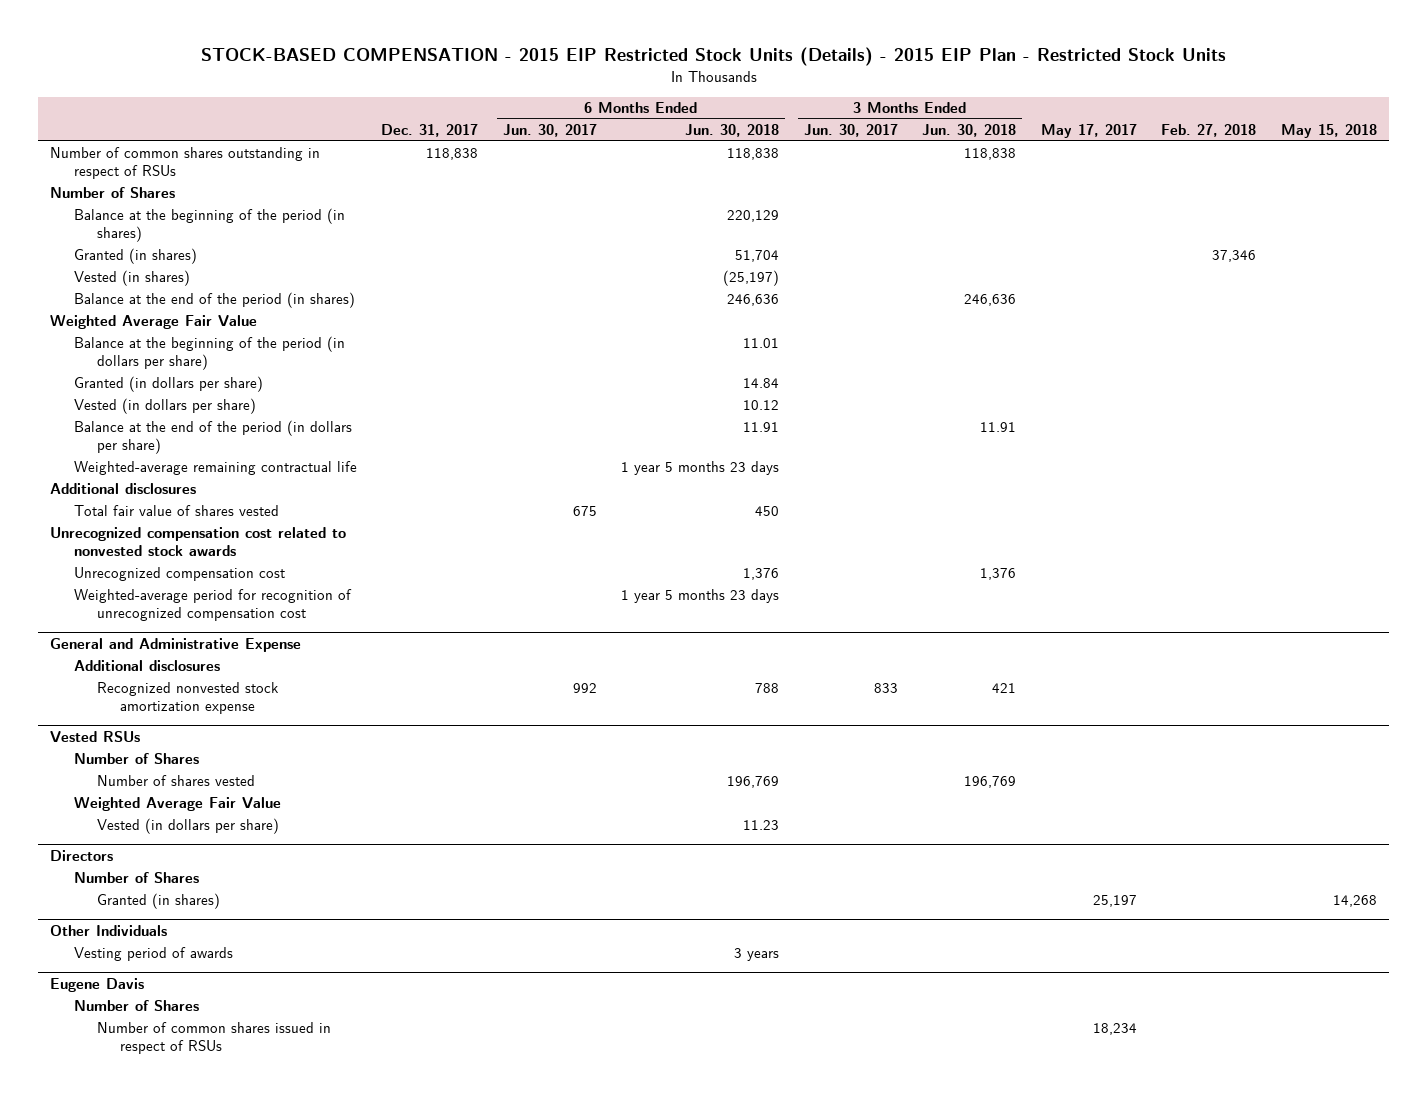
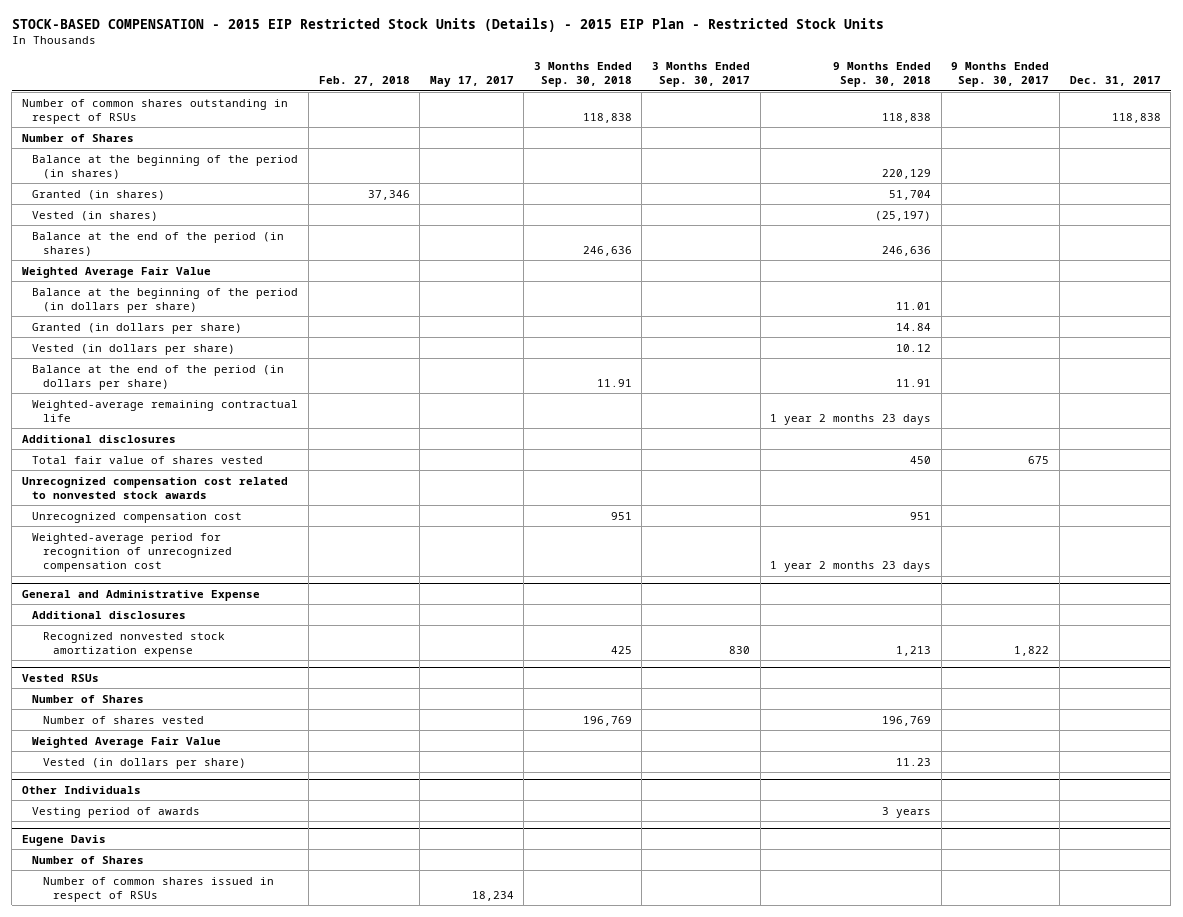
- | Dec. 31, 2017 | 6 Months Ended Jun. 30, 2017 | 6 Months Ended Jun. 30, 2018 | 3 Months Ended Jun. 30, 2017 | 3 Months Ended Jun. 30, 2018 | May 17, 2017 | Feb. 27, 2018 | May 15, 2018
+ | Feb. 27, 2018 | May 17, 2017 | 3 Months Ended Sep. 30, 2018 | 3 Months Ended Sep. 30, 2017 | 9 Months Ended Sep. 30, 2018 | 9 Months Ended Sep. 30, 2017 | Dec. 31, 2017
- Directors
- Number of Shares
- Granted (in shares) | | | | | | 25,197 | | 14,268

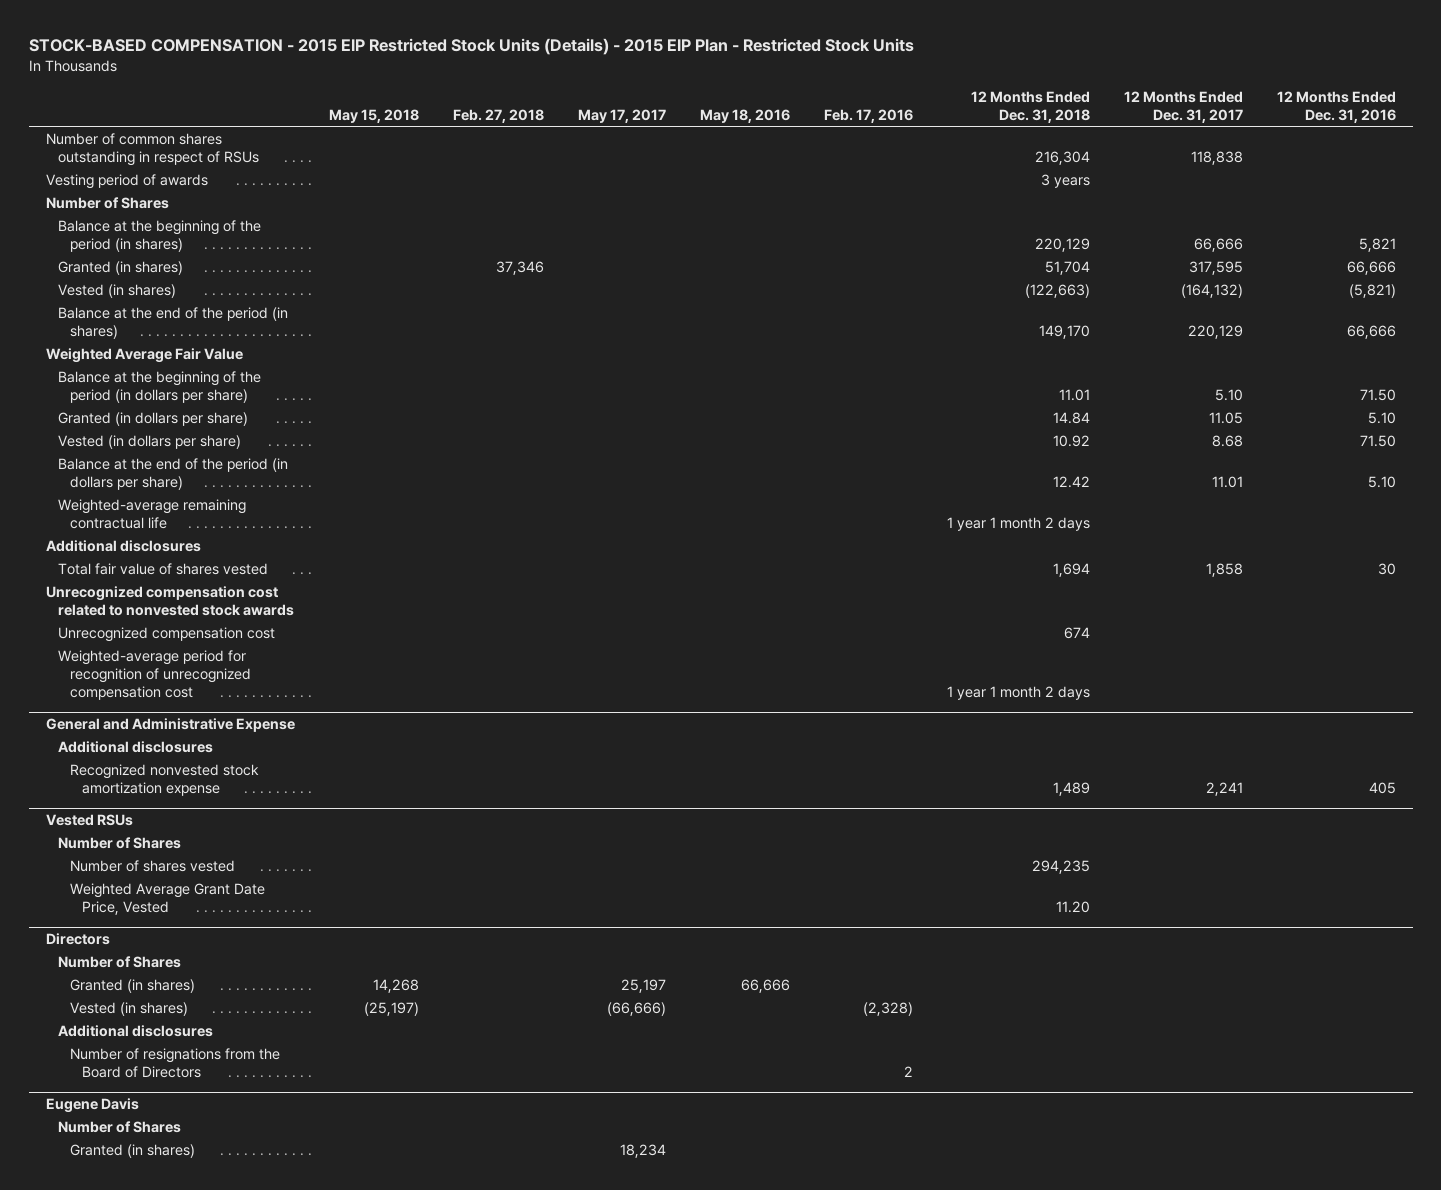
- | Feb. 27, 2018 | May 17, 2017 | 3 Months Ended Sep. 30, 2018 | 3 Months Ended Sep. 30, 2017 | 9 Months Ended Sep. 30, 2018 | 9 Months Ended Sep. 30, 2017 | Dec. 31, 2017
+ | May 15, 2018 | Feb. 27, 2018 | May 17, 2017 | May 18, 2016 | Feb. 17, 2016 | 12 Months Ended Dec. 31, 2018 | 12 Months Ended Dec. 31, 2017 | 12 Months Ended Dec. 31, 2016
+ Vesting period of awards | | | | | | 3 years | |
@ Vested RSUs
- Weighted Average Fair Value
- Vested (in dollars per share) | | | | | 11.23 | |
- Other Individuals
- Vesting period of awards | | | | | 3 years | |
@ Vested RSUs
+ Weighted Average Grant Date Price, Vested | | | | | | 11.20 | |
+ Directors
+ Number of Shares
+ Granted (in shares) | 14,268 | | 25,197 | 66,666 | | | |
+ Vested (in shares) | (25,197) | | (66,666) | | (2,328) | | |
+ Additional disclosures
+ Number of resignations from the Board of Directors | | | | | 2 | | |
@ Eugene Davis
- Number of common shares issued in respect of RSUs | | 18,234 | | | | |
+ Granted (in shares) | | | 18,234 | | | | |

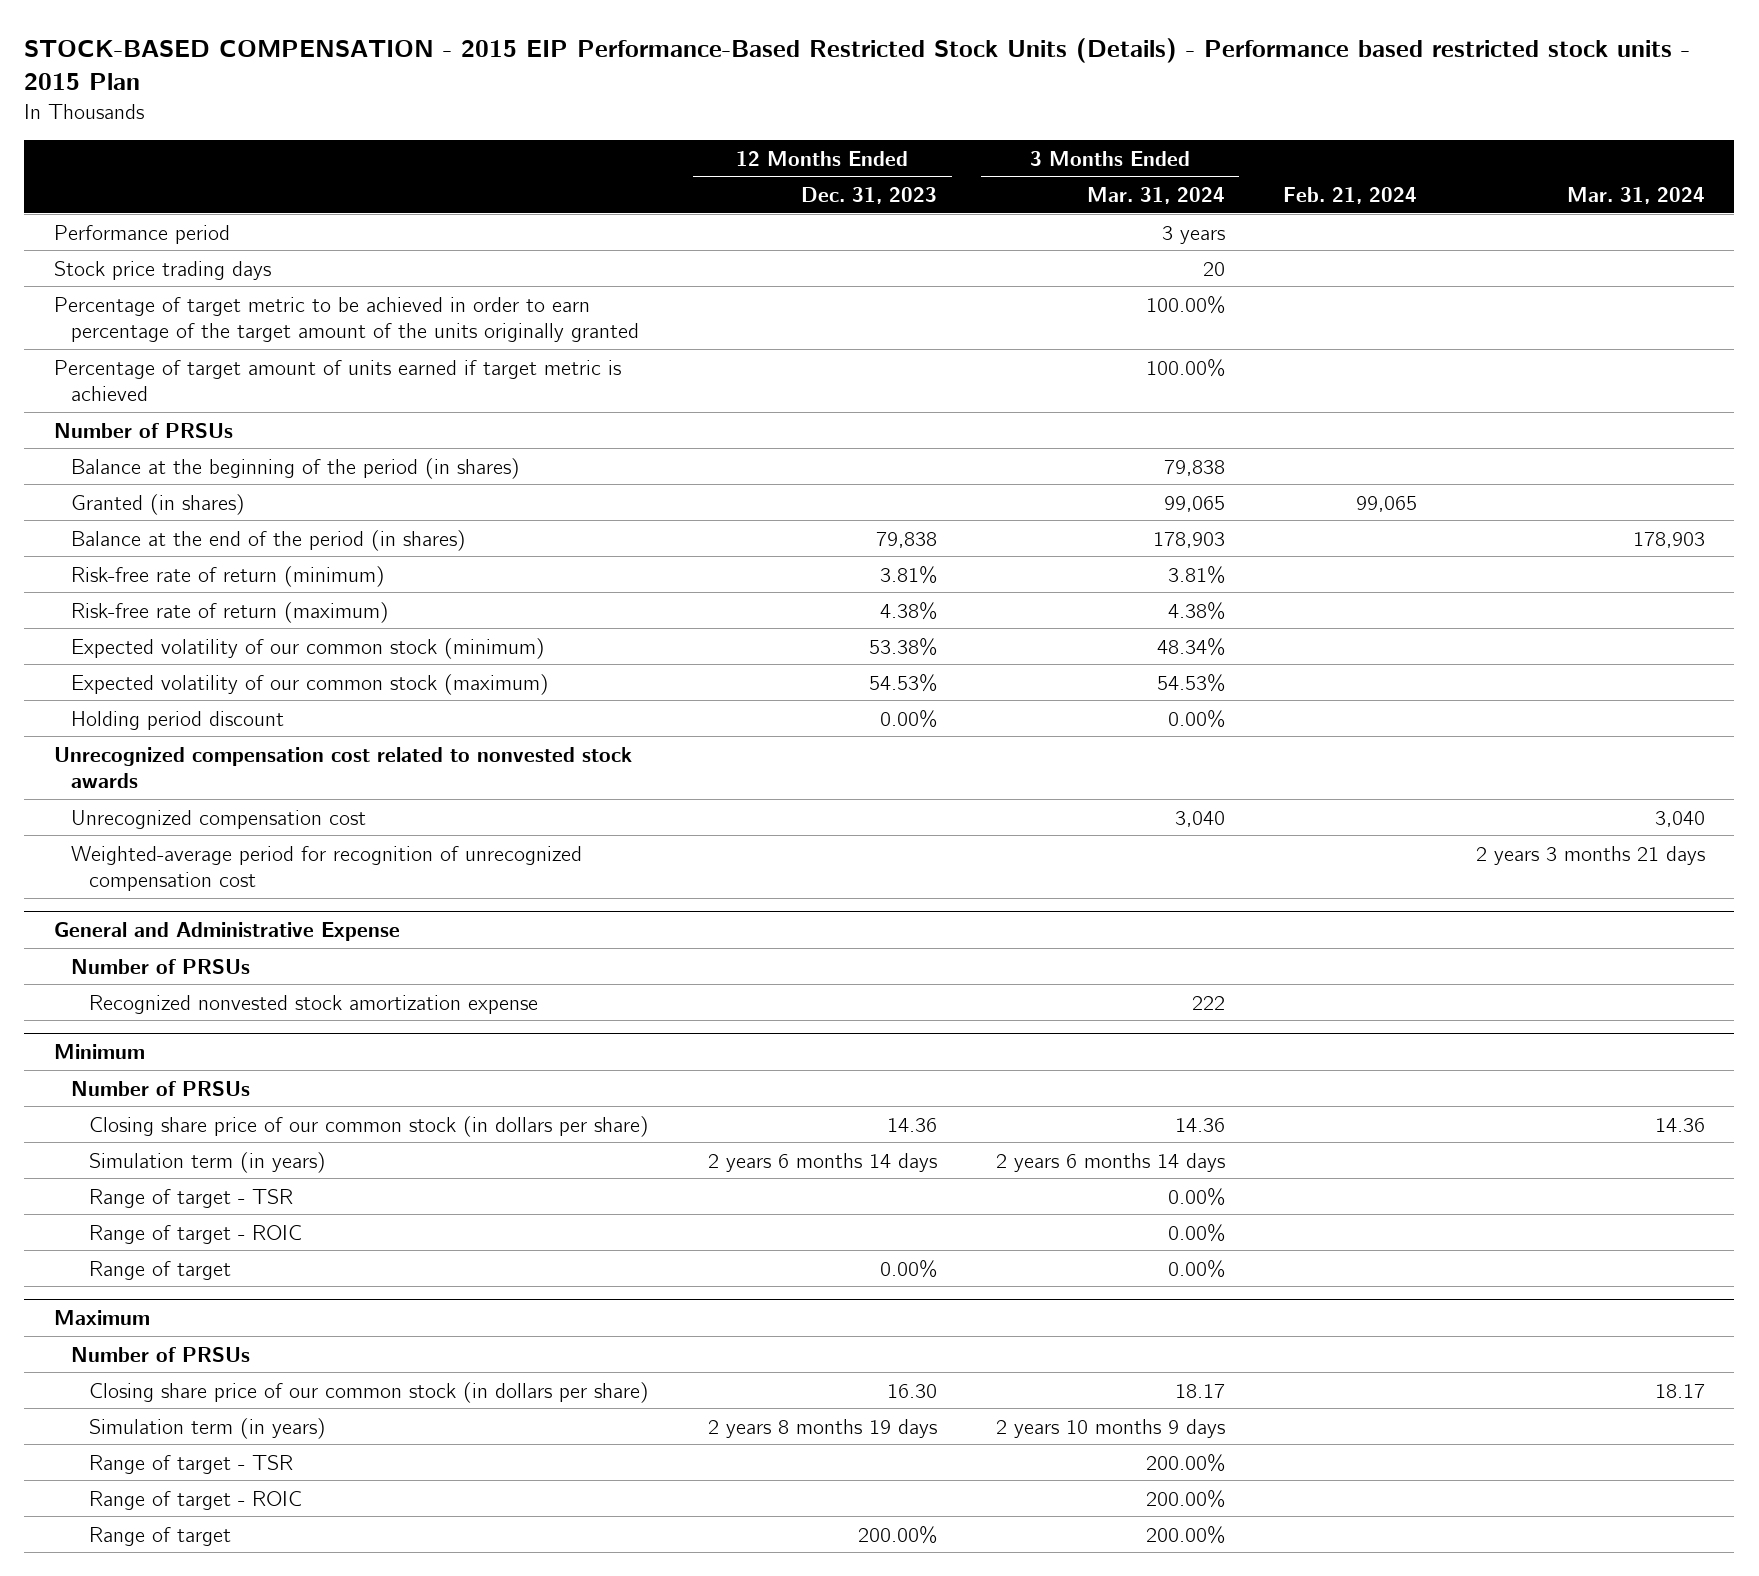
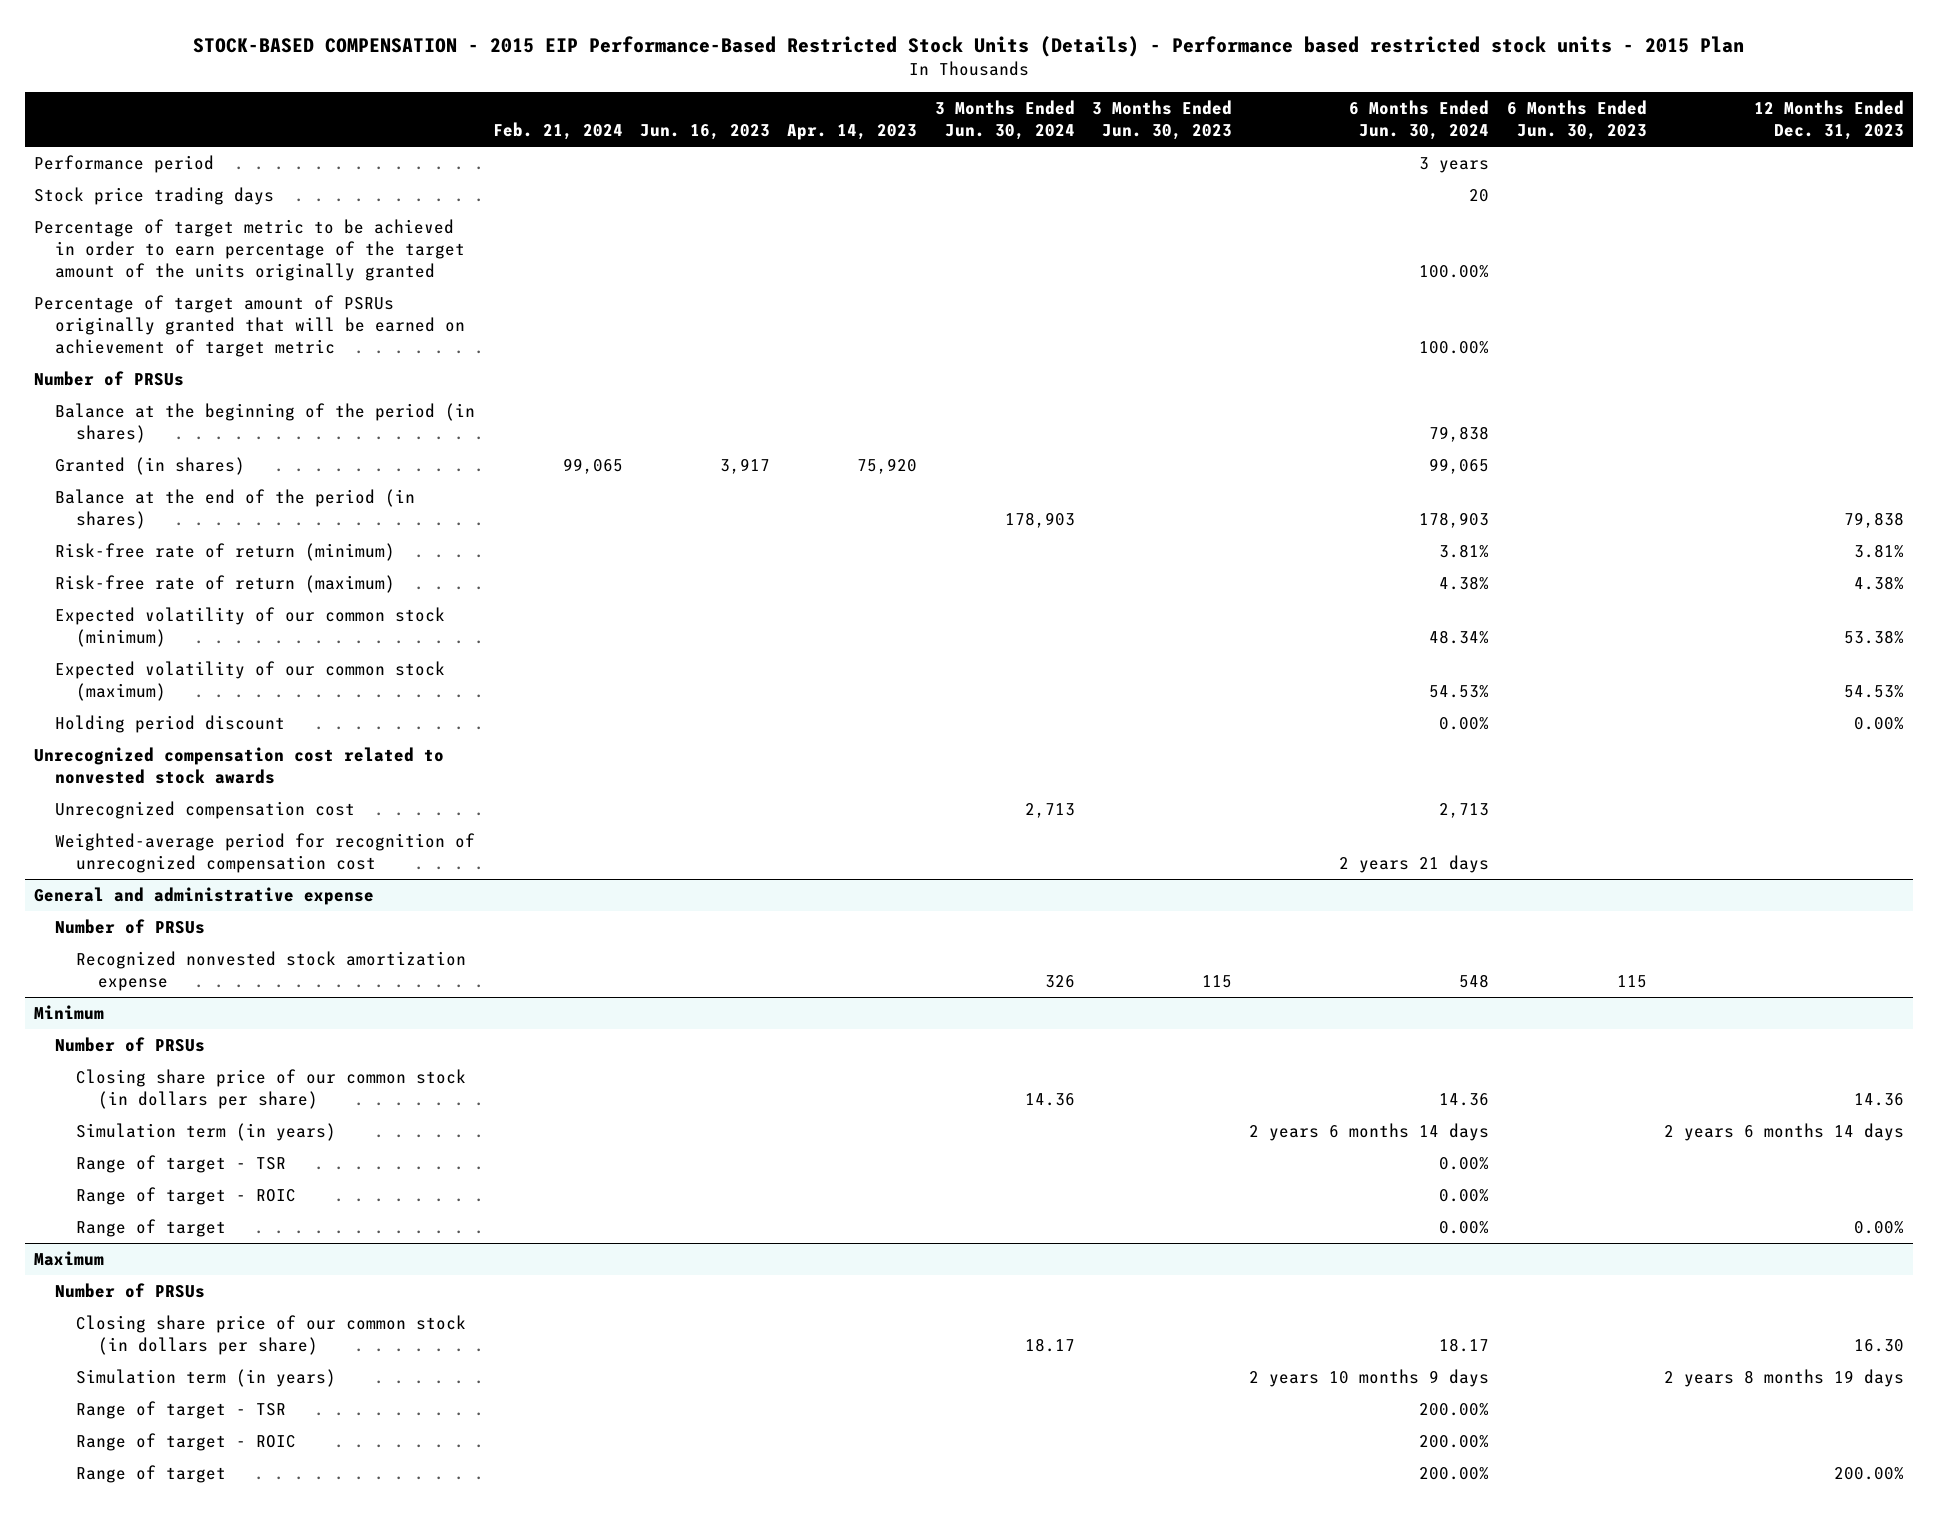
- | 12 Months Ended Dec. 31, 2023 | 3 Months Ended Mar. 31, 2024 | Feb. 21, 2024 | Mar. 31, 2024
+ | Feb. 21, 2024 | Jun. 16, 2023 | Apr. 14, 2023 | 3 Months Ended Jun. 30, 2024 | 3 Months Ended Jun. 30, 2023 | 6 Months Ended Jun. 30, 2024 | 6 Months Ended Jun. 30, 2023 | 12 Months Ended Dec. 31, 2023
- Percentage of target amount of units earned if target metric is achieved | | 100.00% | |
+ Percentage of target amount of PSRUs originally granted that will be earned on achievement of target metric | | | | | | 100.00% | |
- General and Administrative Expense
+ General and administrative expense

